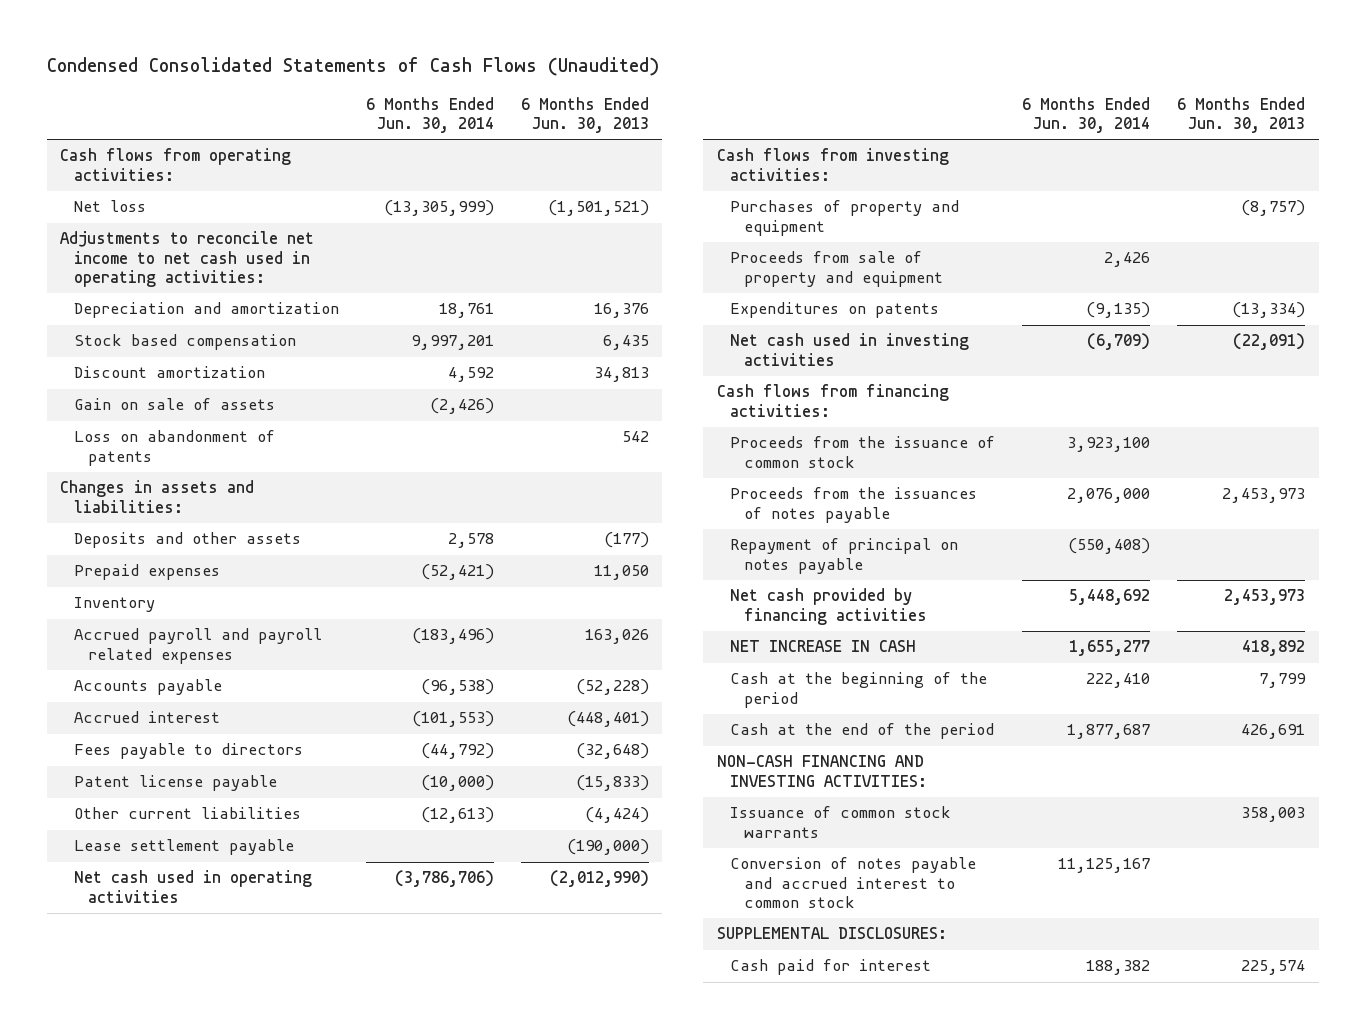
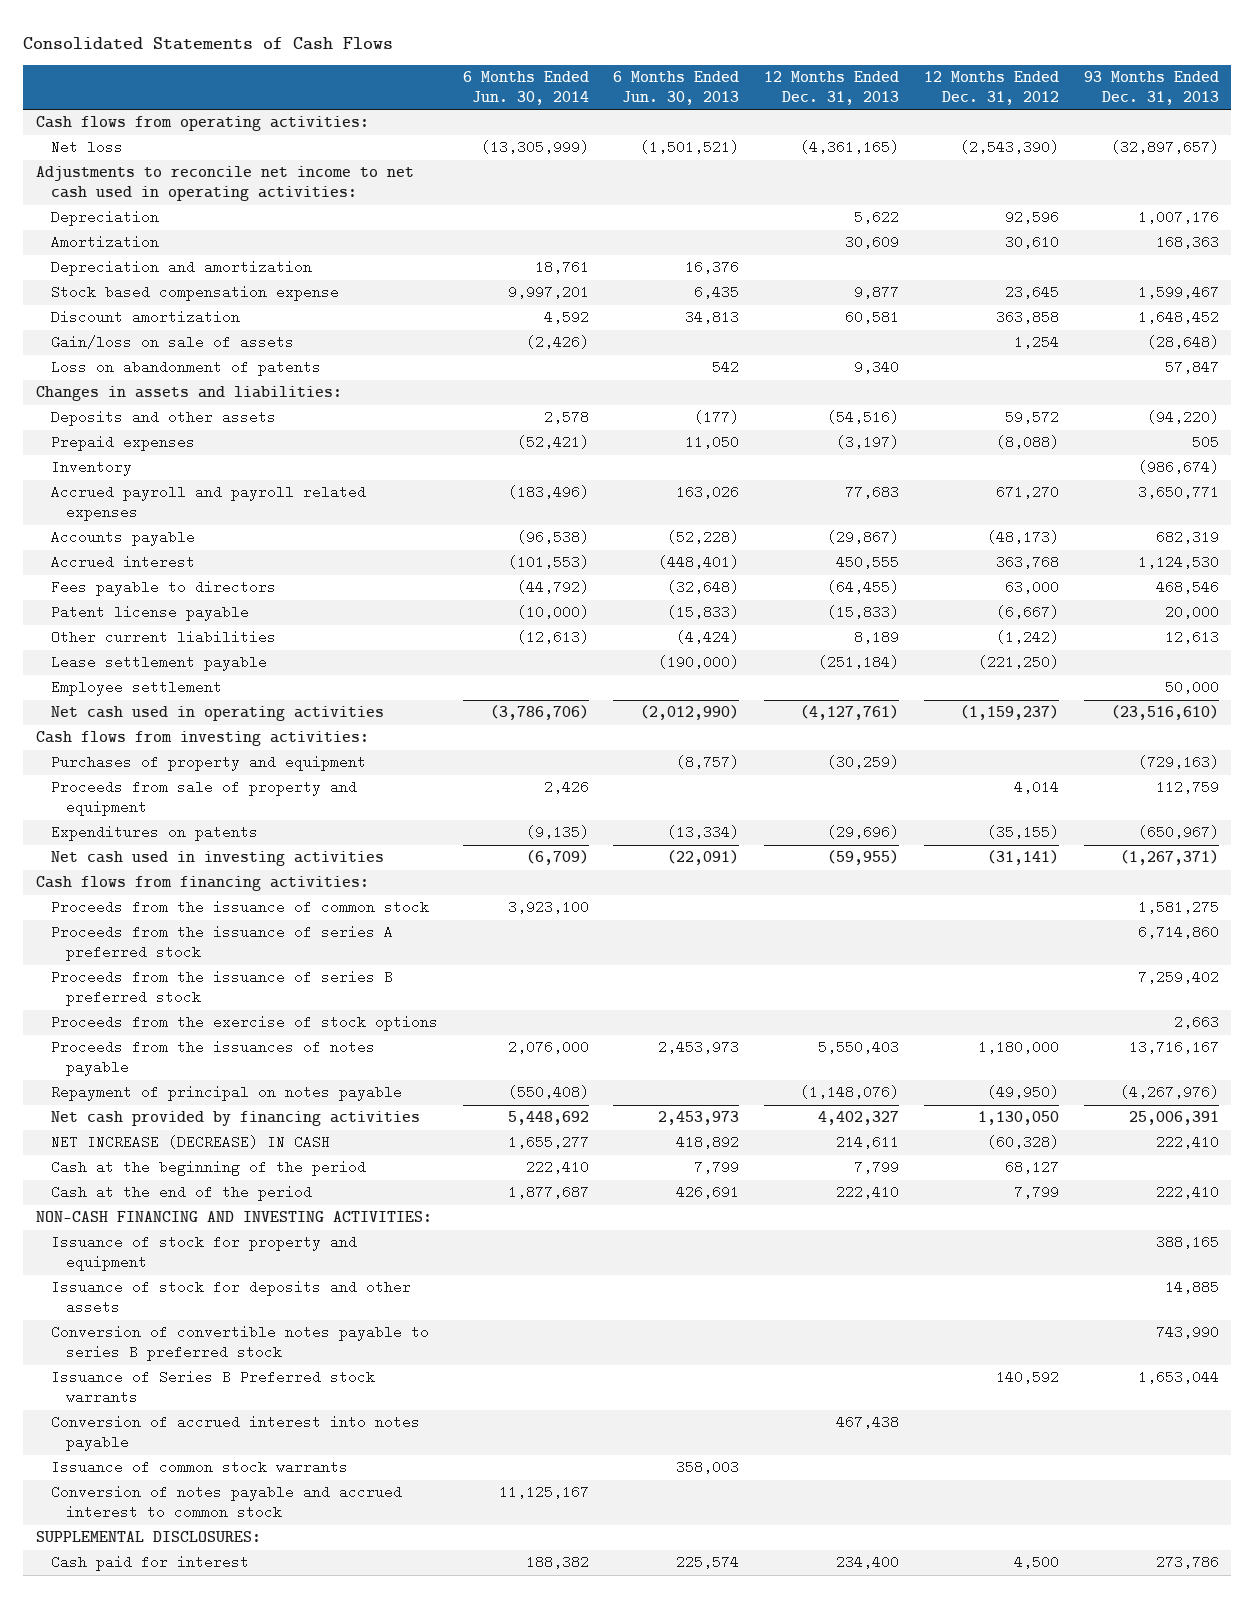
- Condensed Consolidated Statements of Cash Flows (Unaudited)
+ Consolidated Statements of Cash Flows
- | 6 Months Ended Jun. 30, 2014 | 6 Months Ended Jun. 30, 2013
+ | 6 Months Ended Jun. 30, 2014 | 6 Months Ended Jun. 30, 2013 | 12 Months Ended Dec. 31, 2013 | 12 Months Ended Dec. 31, 2012 | 93 Months Ended Dec. 31, 2013
+ Depreciation | | | 5,622 | 92,596 | 1,007,176
+ Amortization | | | 30,609 | 30,610 | 168,363
- Stock based compensation | 9,997,201 | 6,435
+ Stock based compensation expense | 9,997,201 | 6,435 | 9,877 | 23,645 | 1,599,467
- Gain on sale of assets | (2,426) |
+ Gain/loss on sale of assets | (2,426) | | | 1,254 | (28,648)
+ Employee settlement | | | | | 50,000
+ Proceeds from the issuance of series A preferred stock | | | | | 6,714,860
+ Proceeds from the issuance of series B preferred stock | | | | | 7,259,402
+ Proceeds from the exercise of stock options | | | | | 2,663
- NET INCREASE IN CASH | 1,655,277 | 418,892
+ NET INCREASE (DECREASE) IN CASH | 1,655,277 | 418,892 | 214,611 | (60,328) | 222,410
+ Issuance of stock for property and equipment | | | | | 388,165
+ Issuance of stock for deposits and other assets | | | | | 14,885
+ Conversion of convertible notes payable to series B preferred stock | | | | | 743,990
+ Issuance of Series B Preferred stock warrants | | | | 140,592 | 1,653,044
+ Conversion of accrued interest into notes payable | | | 467,438 | |

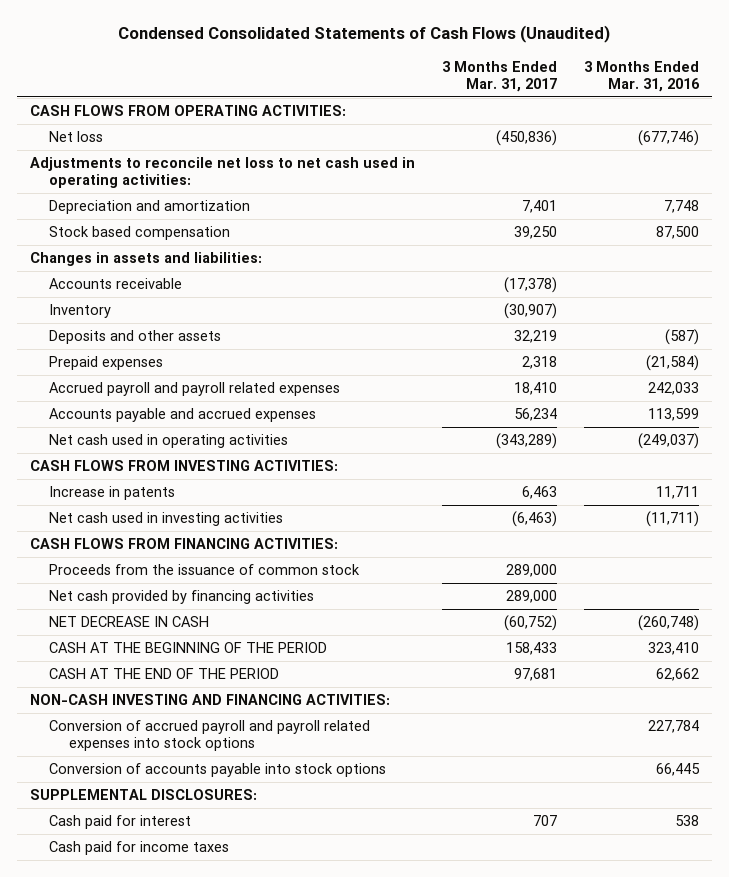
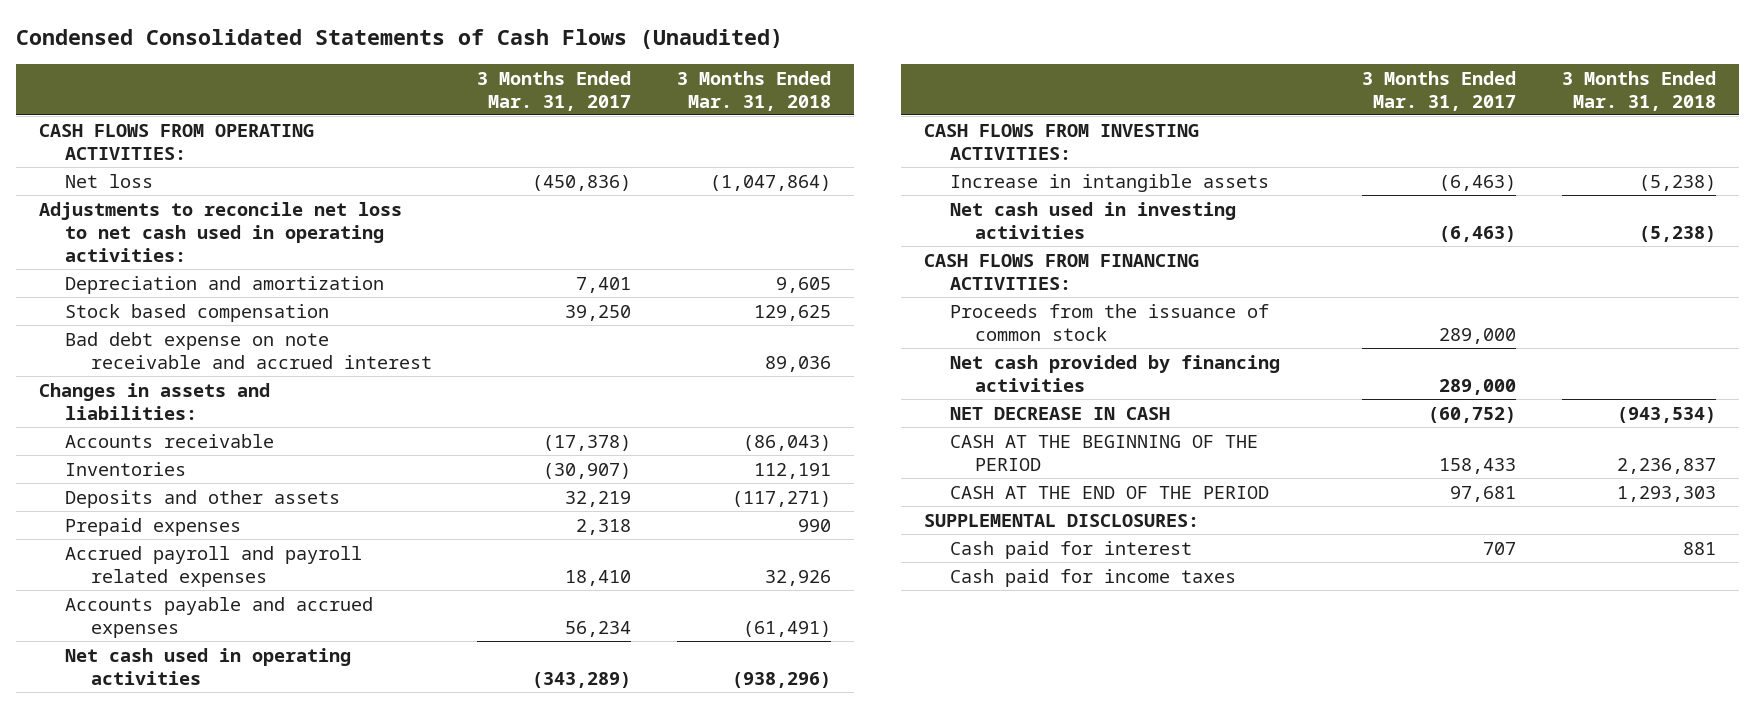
- | 3 Months Ended Mar. 31, 2017 | 3 Months Ended Mar. 31, 2016
+ | 3 Months Ended Mar. 31, 2017 | 3 Months Ended Mar. 31, 2018
+ Bad debt expense on note receivable and accrued interest | | 89,036
- Inventory | (30,907) |
+ Inventories | (30,907) | 112,191
- Increase in patents | 6,463 | 11,711
+ Increase in intangible assets | (6,463) | (5,238)
- NON-CASH INVESTING AND FINANCING ACTIVITIES:
- Conversion of accrued payroll and payroll related expenses into stock options | | 227,784
- Conversion of accounts payable into stock options | | 66,445

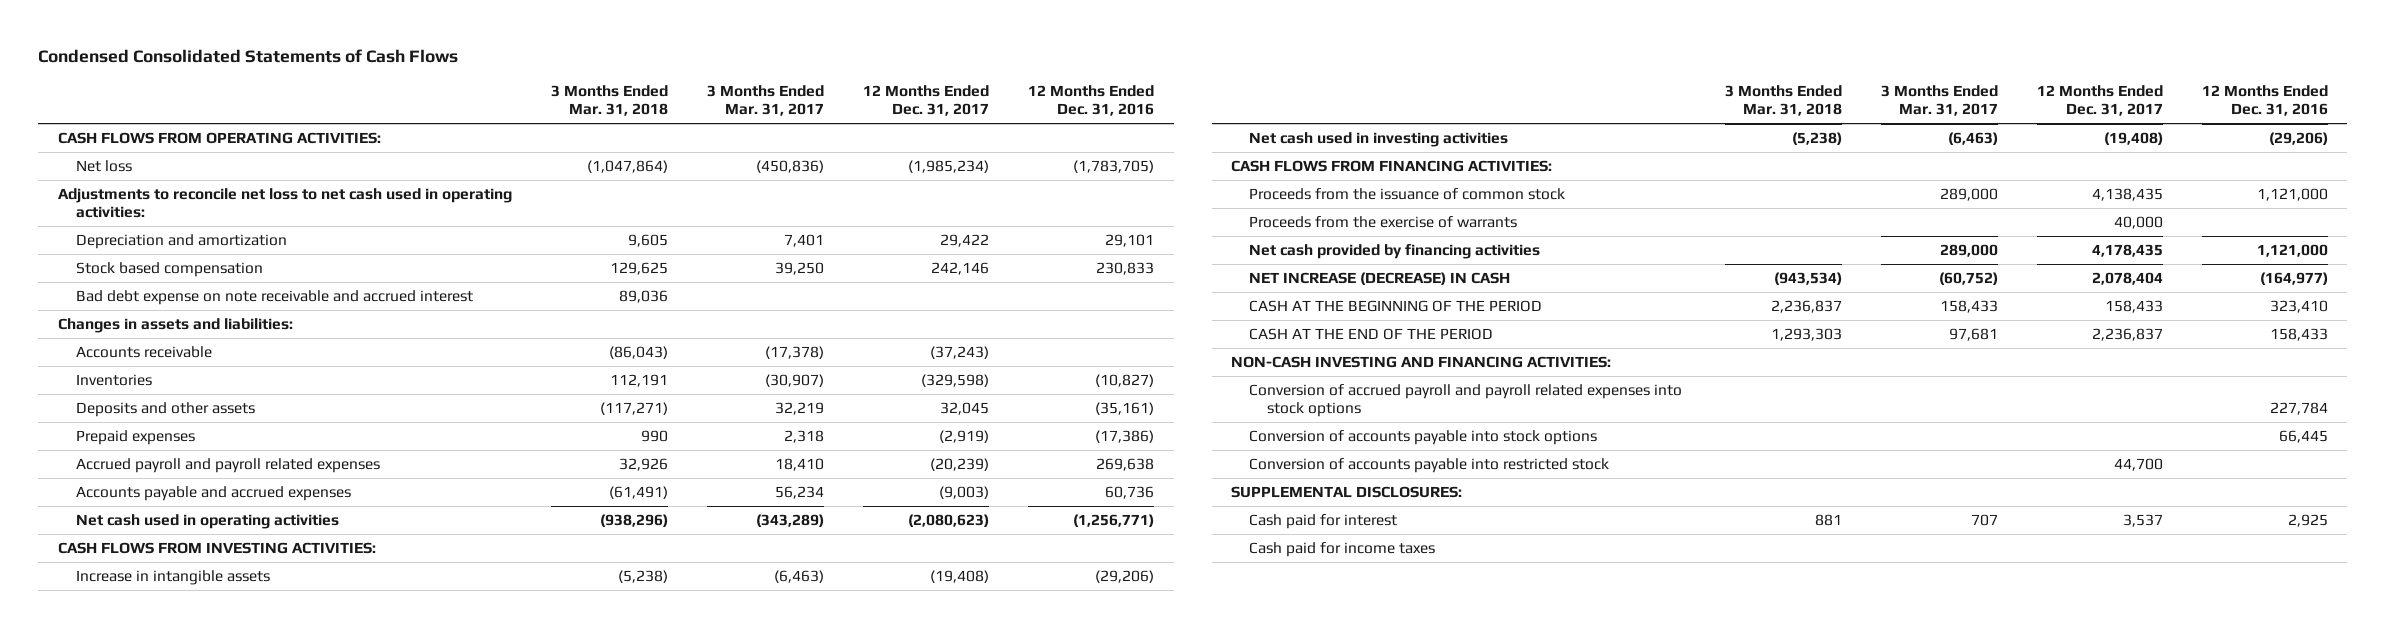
- Condensed Consolidated Statements of Cash Flows (Unaudited)
+ Condensed Consolidated Statements of Cash Flows
- | 3 Months Ended Mar. 31, 2017 | 3 Months Ended Mar. 31, 2018
+ | 3 Months Ended Mar. 31, 2018 | 3 Months Ended Mar. 31, 2017 | 12 Months Ended Dec. 31, 2017 | 12 Months Ended Dec. 31, 2016
+ Proceeds from the exercise of warrants | | | 40,000 |
- NET DECREASE IN CASH | (60,752) | (943,534)
+ NET INCREASE (DECREASE) IN CASH | (943,534) | (60,752) | 2,078,404 | (164,977)
+ NON-CASH INVESTING AND FINANCING ACTIVITIES:
+ Conversion of accrued payroll and payroll related expenses into stock options | | | | 227,784
+ Conversion of accounts payable into stock options | | | | 66,445
+ Conversion of accounts payable into restricted stock | | | 44,700 |

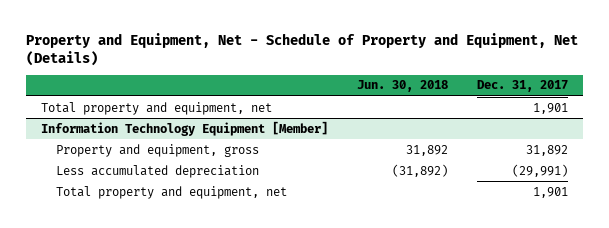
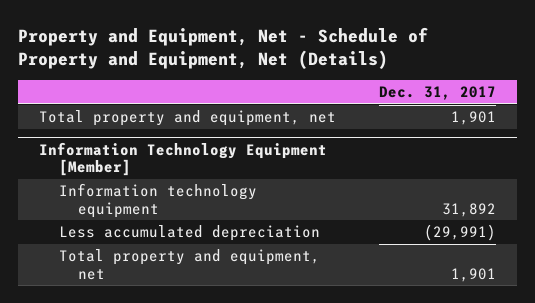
- | Jun. 30, 2018 | Dec. 31, 2017
+ | Dec. 31, 2017
@ Information Technology Equipment [Member]
- Property and equipment, gross | 31,892 | 31,892
+ Information technology equipment | 31,892

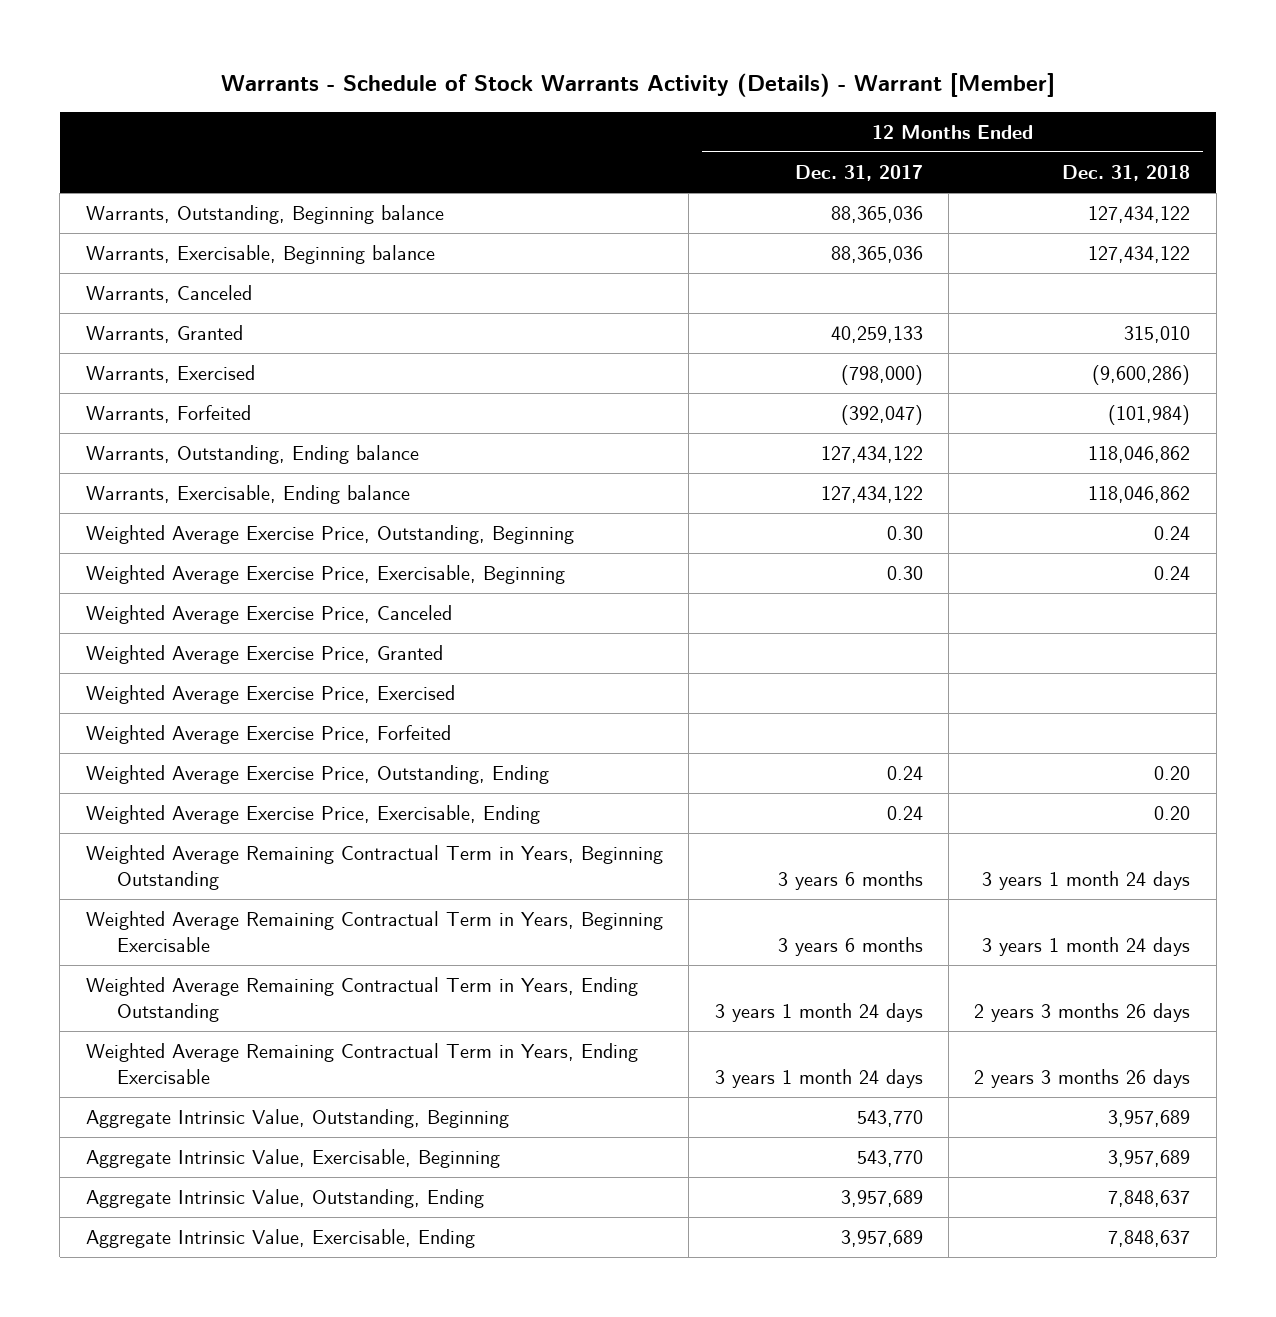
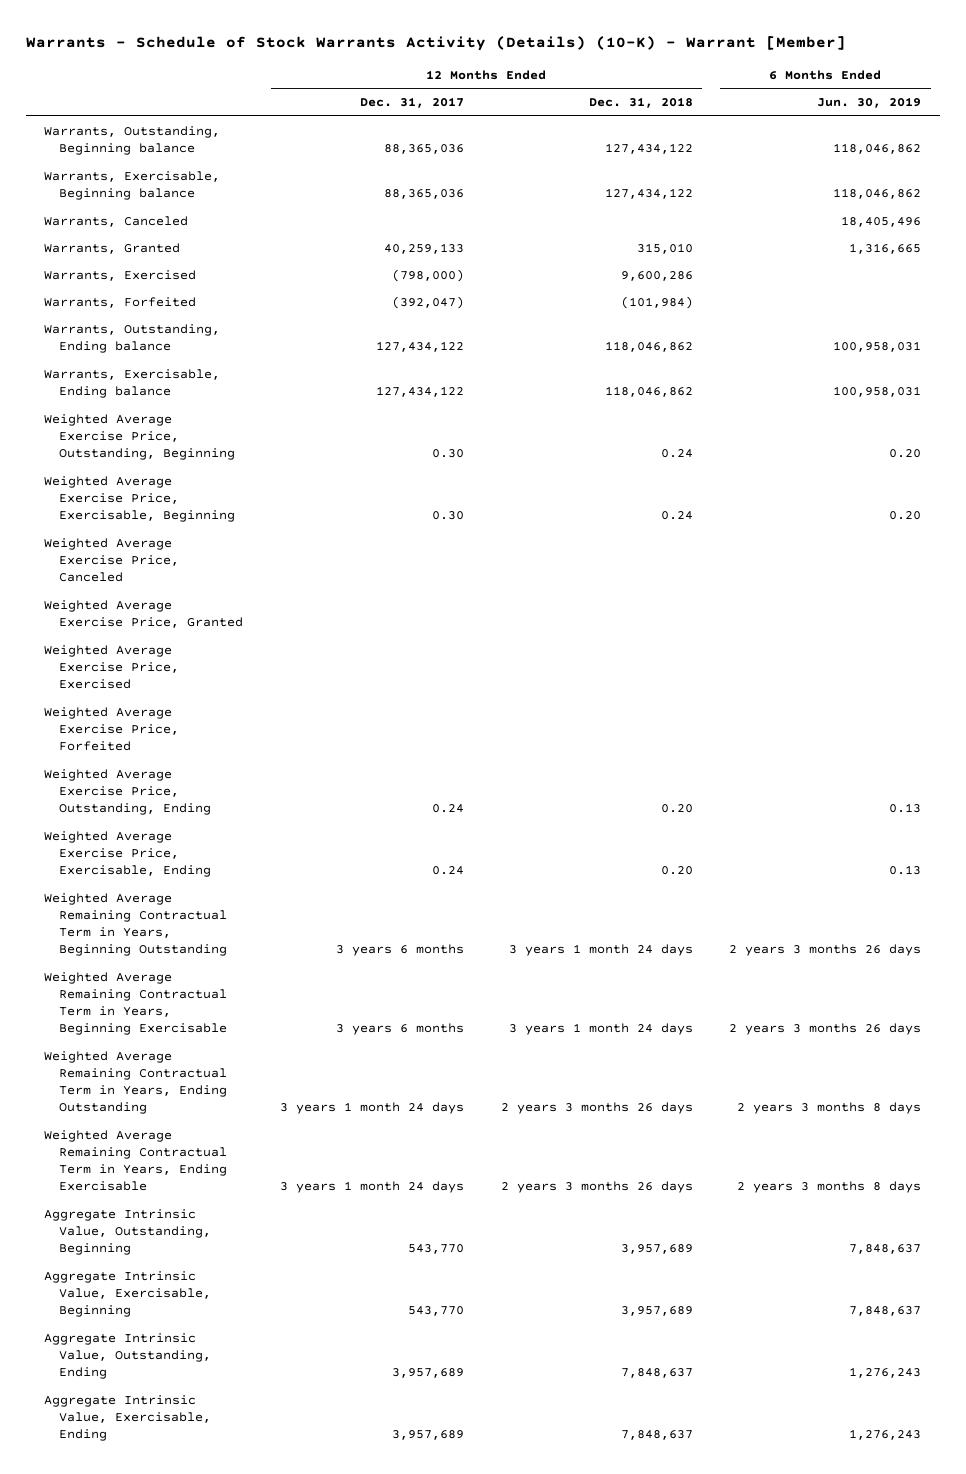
- Warrants - Schedule of Stock Warrants Activity (Details) - Warrant [Member]
+ Warrants - Schedule of Stock Warrants Activity (Details) (10-K) - Warrant [Member]
- | 12 Months Ended Dec. 31, 2017 | 12 Months Ended Dec. 31, 2018
+ | 12 Months Ended Dec. 31, 2017 | 12 Months Ended Dec. 31, 2018 | 6 Months Ended Jun. 30, 2019
- Warrants, Exercised | (798,000) | (9,600,286)
+ Warrants, Exercised | (798,000) | 9,600,286 |

